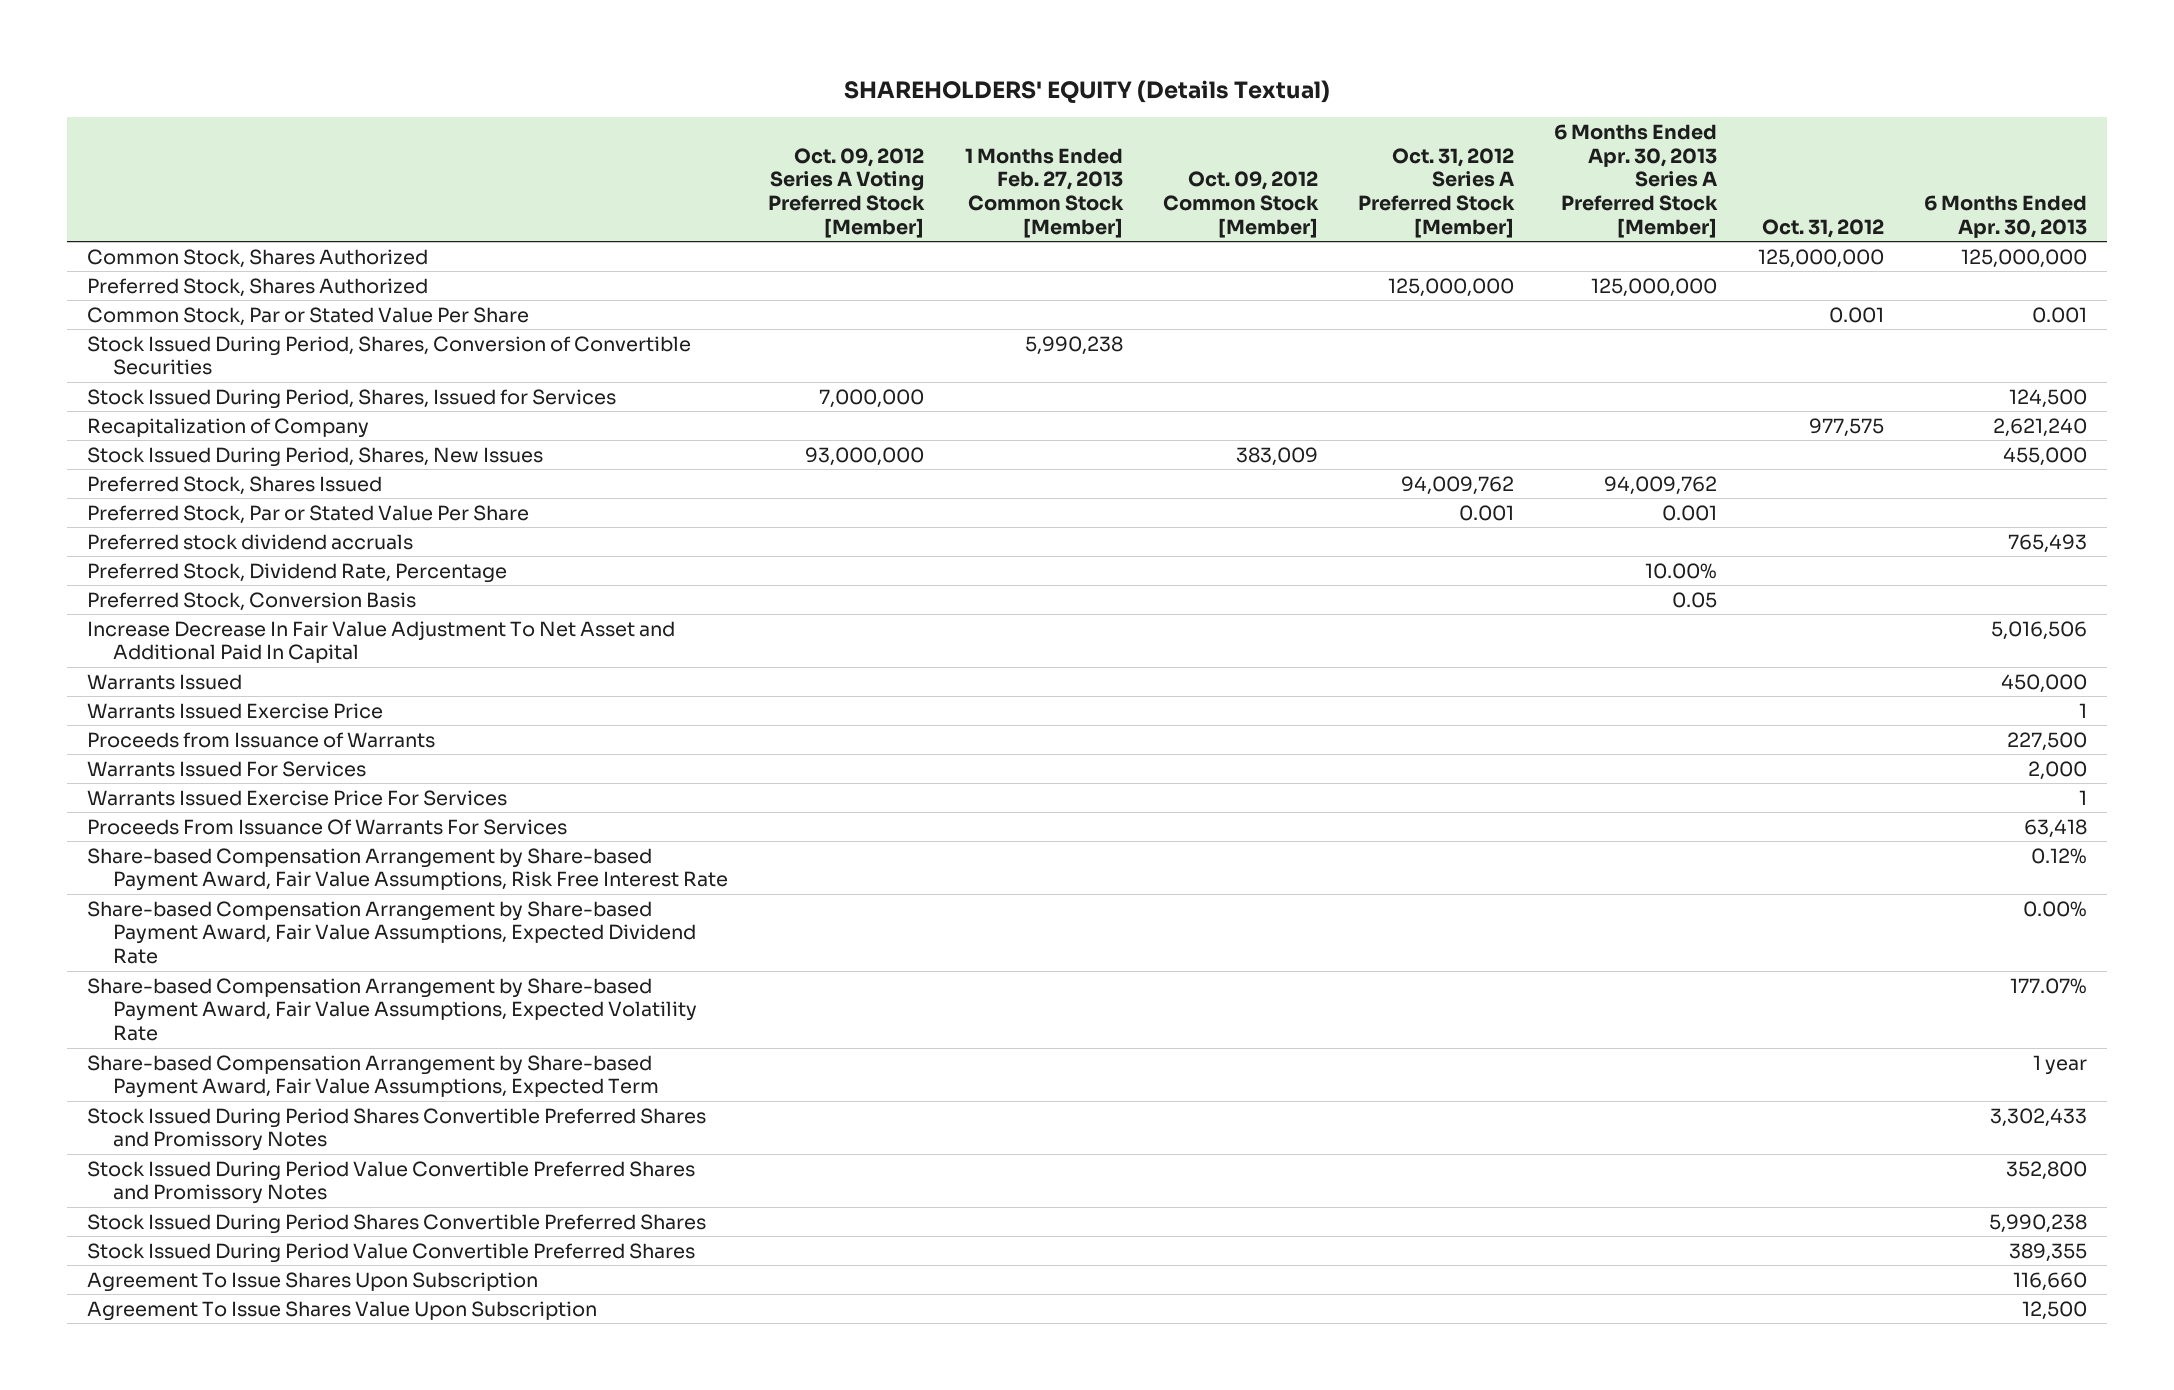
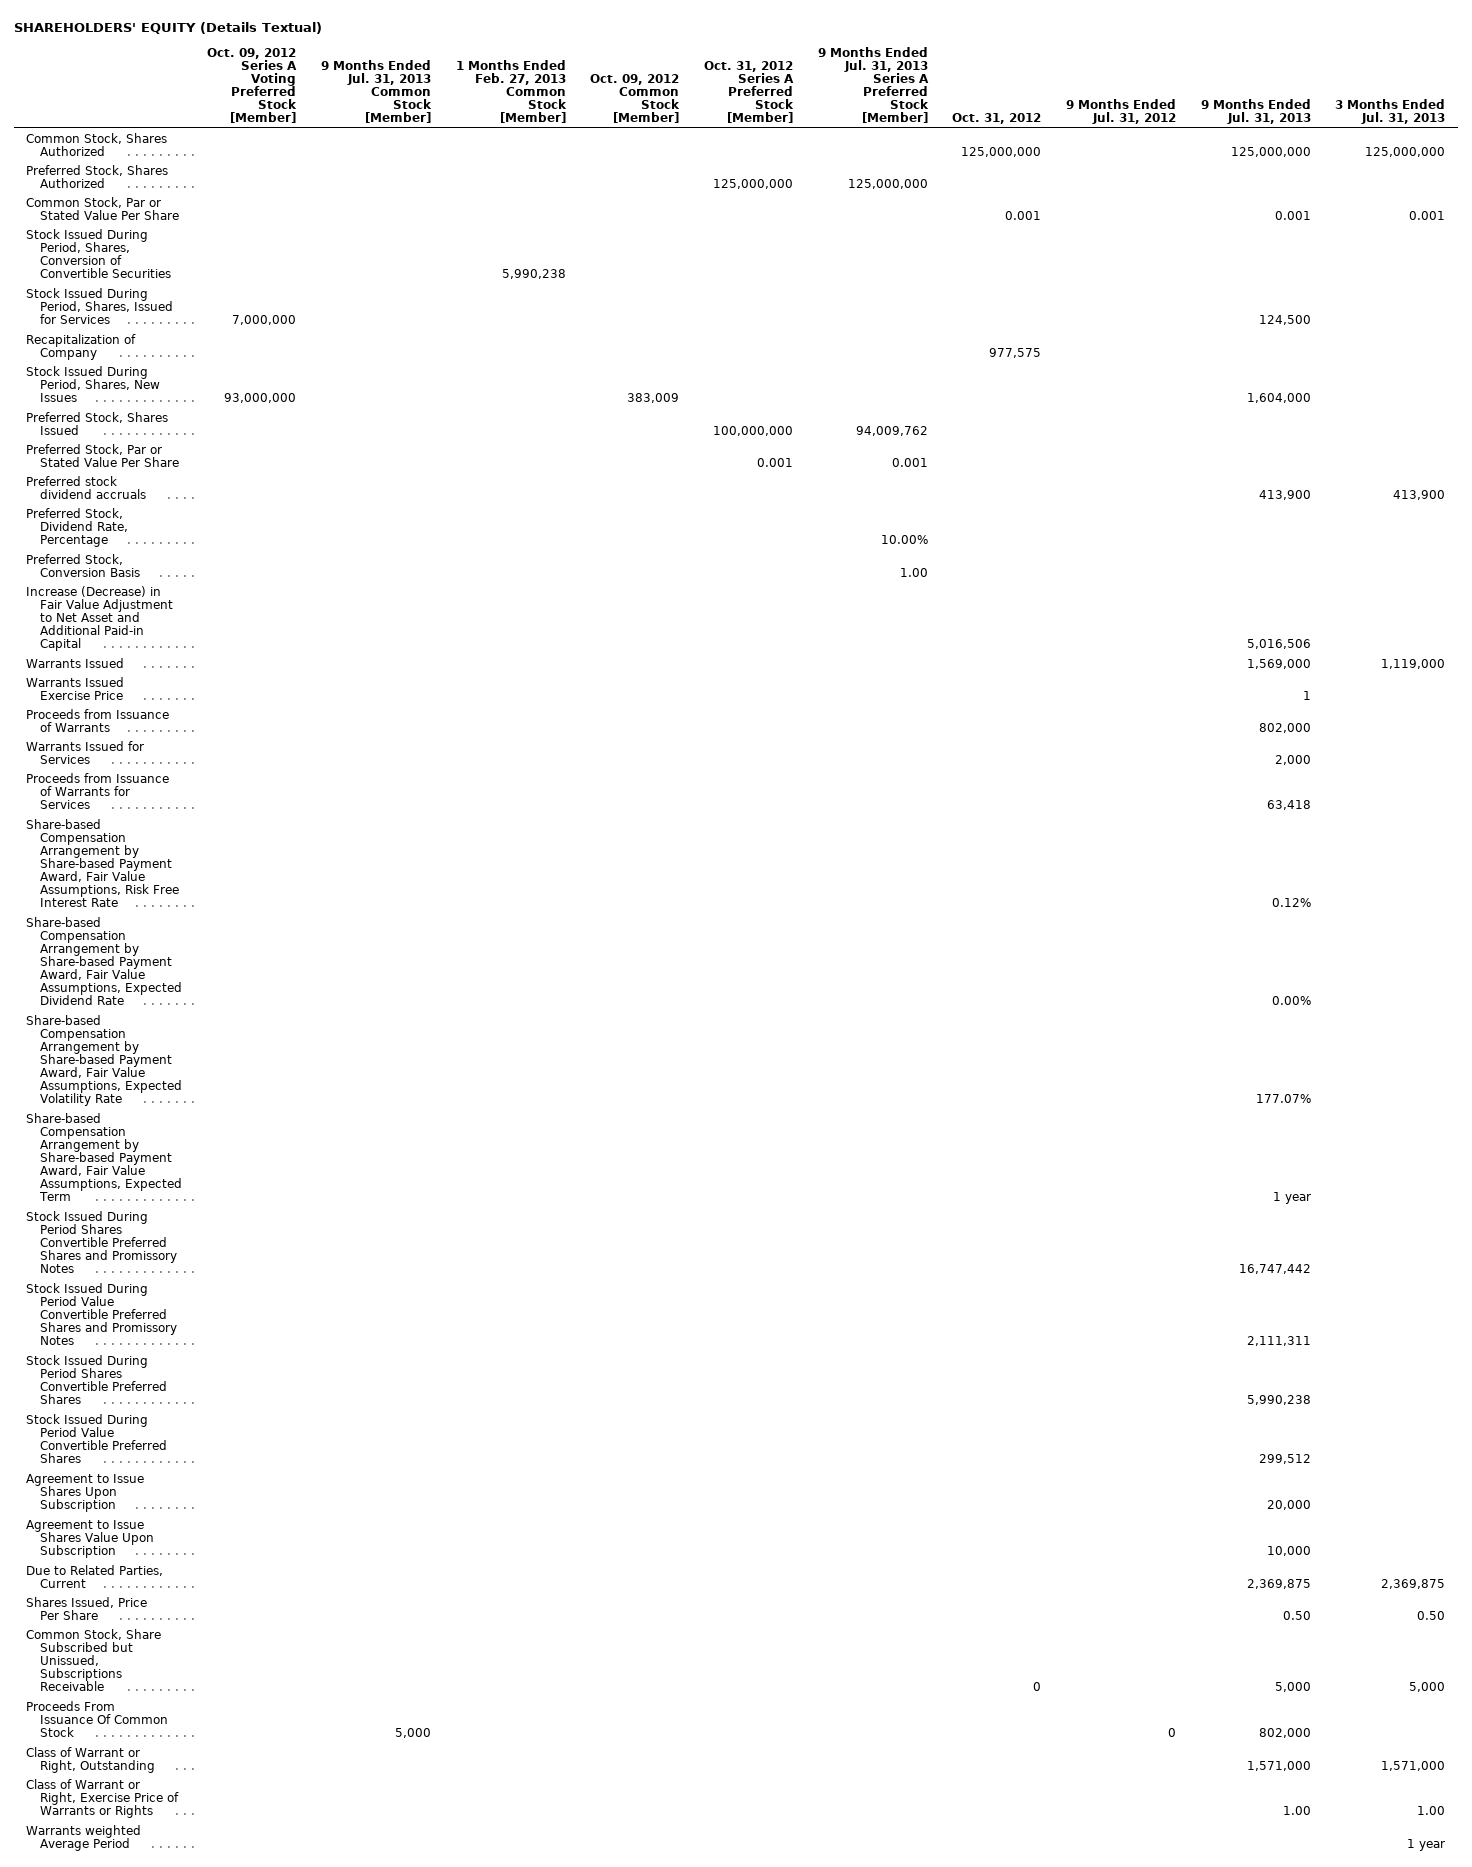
- | Oct. 09, 2012 Series A Voting Preferred Stock [Member] | 1 Months Ended Feb. 27, 2013 Common Stock [Member] | Oct. 09, 2012 Common Stock [Member] | Oct. 31, 2012 Series A Preferred Stock [Member] | 6 Months Ended Apr. 30, 2013 Series A Preferred Stock [Member] | Oct. 31, 2012 | 6 Months Ended Apr. 30, 2013
+ | Oct. 09, 2012 Series A Voting Preferred Stock [Member] | 9 Months Ended Jul. 31, 2013 Common Stock [Member] | 1 Months Ended Feb. 27, 2013 Common Stock [Member] | Oct. 09, 2012 Common Stock [Member] | Oct. 31, 2012 Series A Preferred Stock [Member] | 9 Months Ended Jul. 31, 2013 Series A Preferred Stock [Member] | Oct. 31, 2012 | 9 Months Ended Jul. 31, 2012 | 9 Months Ended Jul. 31, 2013 | 3 Months Ended Jul. 31, 2013
- Preferred Stock, Shares Issued | | | | 94,009,762 | 94,009,762 | |
+ Preferred Stock, Shares Issued | | | | | 100,000,000 | 94,009,762 | | | |
- Increase Decrease In Fair Value Adjustment To Net Asset and Additional Paid In Capital | | | | | | | 5,016,506
+ Increase (Decrease) in Fair Value Adjustment to Net Asset and Additional Paid-in Capital | | | | | | | | | 5,016,506 |
- Warrants Issued For Services | | | | | | | 2,000
- Warrants Issued Exercise Price For Services | | | | | | | 1
- Proceeds From Issuance Of Warrants For Services | | | | | | | 63,418
+ Warrants Issued for Services | | | | | | | | | 2,000 |
+ Proceeds from Issuance of Warrants for Services | | | | | | | | | 63,418 |
- Agreement To Issue Shares Upon Subscription | | | | | | | 116,660
- Agreement To Issue Shares Value Upon Subscription | | | | | | | 12,500
+ Agreement to Issue Shares Upon Subscription | | | | | | | | | 20,000 |
+ Agreement to Issue Shares Value Upon Subscription | | | | | | | | | 10,000 |
+ Due to Related Parties, Current | | | | | | | | | 2,369,875 | 2,369,875
+ Shares Issued, Price Per Share | | | | | | | | | 0.50 | 0.50
+ Common Stock, Share Subscribed but Unissued, Subscriptions Receivable | | | | | | | 0 | | 5,000 | 5,000
+ Proceeds From Issuance Of Common Stock | | 5,000 | | | | | | 0 | 802,000 |
+ Class of Warrant or Right, Outstanding | | | | | | | | | 1,571,000 | 1,571,000
+ Class of Warrant or Right, Exercise Price of Warrants or Rights | | | | | | | | | 1.00 | 1.00
+ Warrants weighted Average Period | | | | | | | | | | 1 year

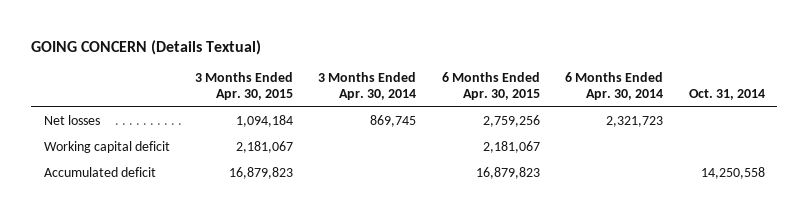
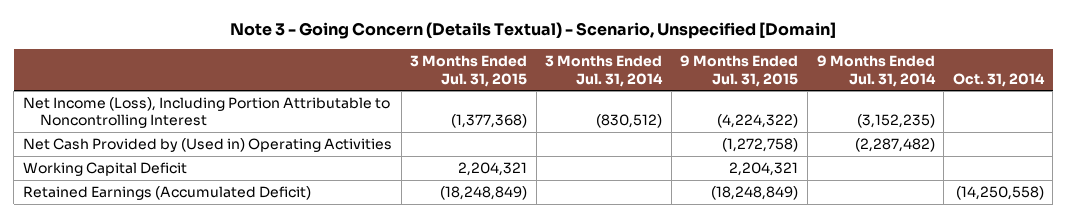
- GOING CONCERN (Details Textual)
+ Note 3 - Going Concern (Details Textual) - Scenario, Unspecified [Domain]
- | 3 Months Ended Apr. 30, 2015 | 3 Months Ended Apr. 30, 2014 | 6 Months Ended Apr. 30, 2015 | 6 Months Ended Apr. 30, 2014 | Oct. 31, 2014
+ | 3 Months Ended Jul. 31, 2015 | 3 Months Ended Jul. 31, 2014 | 9 Months Ended Jul. 31, 2015 | 9 Months Ended Jul. 31, 2014 | Oct. 31, 2014
- Net losses | 1,094,184 | 869,745 | 2,759,256 | 2,321,723 |
- Working capital deficit | 2,181,067 | | 2,181,067 | |
- Accumulated deficit | 16,879,823 | | 16,879,823 | | 14,250,558
+ Net Income (Loss), Including Portion Attributable to Noncontrolling Interest | (1,377,368) | (830,512) | (4,224,322) | (3,152,235) |
+ Net Cash Provided by (Used in) Operating Activities | | | (1,272,758) | (2,287,482) |
+ Working Capital Deficit | 2,204,321 | | 2,204,321 | |
+ Retained Earnings (Accumulated Deficit) | (18,248,849) | | (18,248,849) | | (14,250,558)

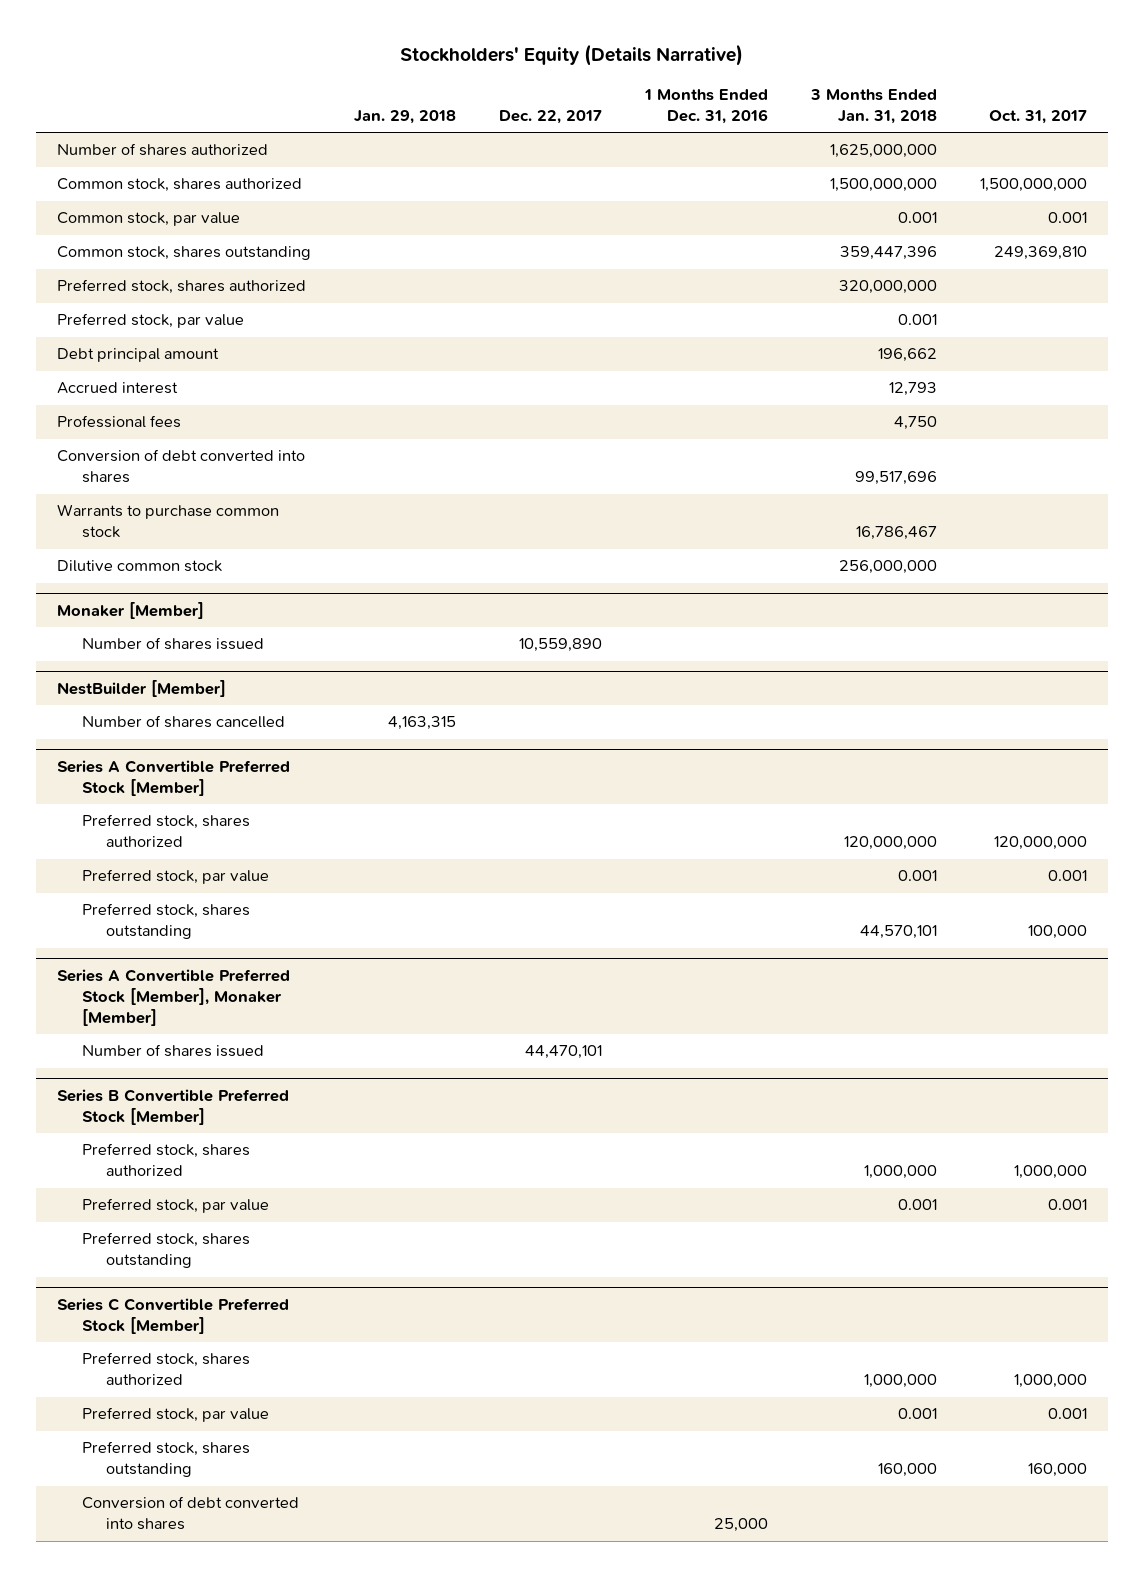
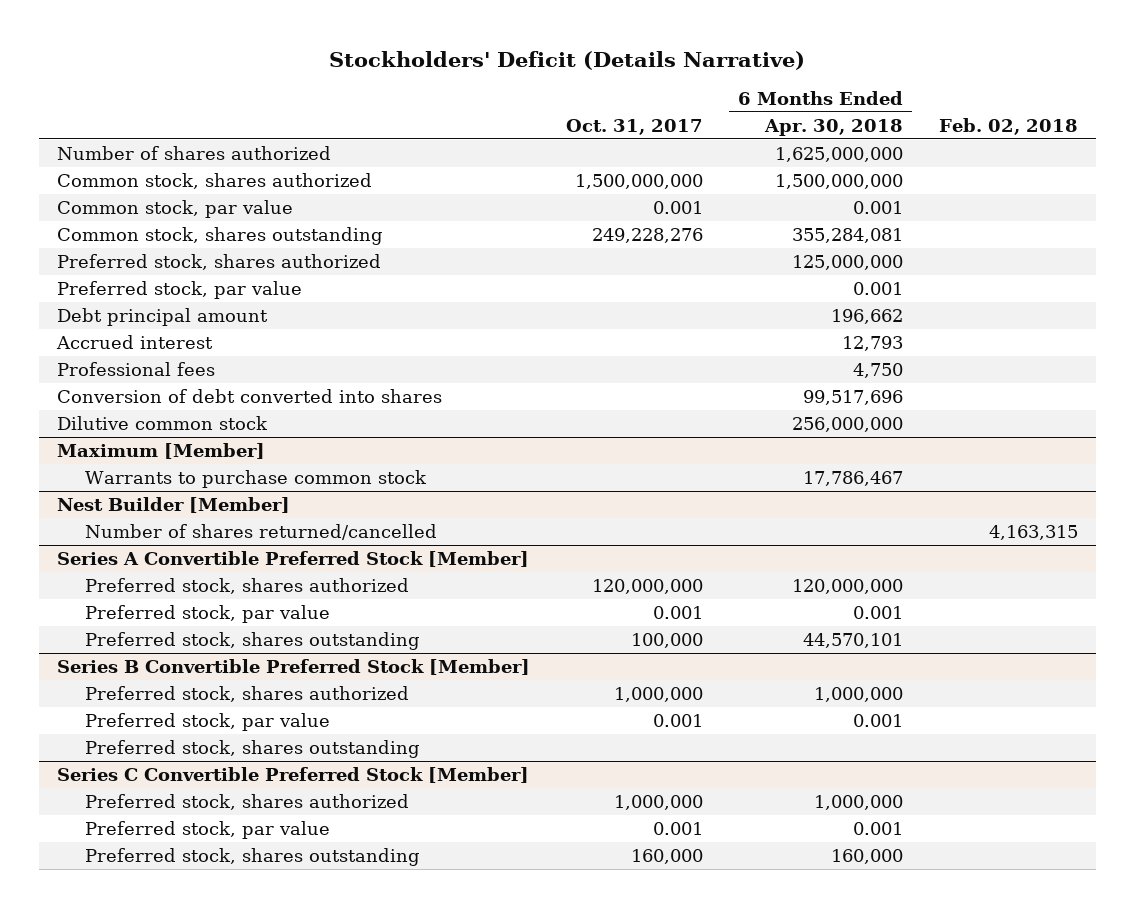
- Stockholders' Equity (Details Narrative)
+ Stockholders' Deficit (Details Narrative)
- | Jan. 29, 2018 | Dec. 22, 2017 | 1 Months Ended Dec. 31, 2016 | 3 Months Ended Jan. 31, 2018 | Oct. 31, 2017
+ | Oct. 31, 2017 | 6 Months Ended Apr. 30, 2018 | Feb. 02, 2018
- Common stock, shares outstanding | | | | 359,447,396 | 249,369,810
+ Common stock, shares outstanding | 249,228,276 | 355,284,081 |
- Warrants to purchase common stock | | | | 16,786,467 |
- Monaker [Member]
- Number of shares issued | | 10,559,890 | | |
- NestBuilder [Member]
- Number of shares cancelled | 4,163,315 | | | |
+ Maximum [Member]
+ Warrants to purchase common stock | | 17,786,467 |
+ Nest Builder [Member]
+ Number of shares returned/cancelled | | | 4,163,315
- Series A Convertible Preferred Stock [Member], Monaker [Member]
- Number of shares issued | | 44,470,101 | | |
@ Series C Convertible Preferred Stock [Member]
- Conversion of debt converted into shares | | | 25,000 | |

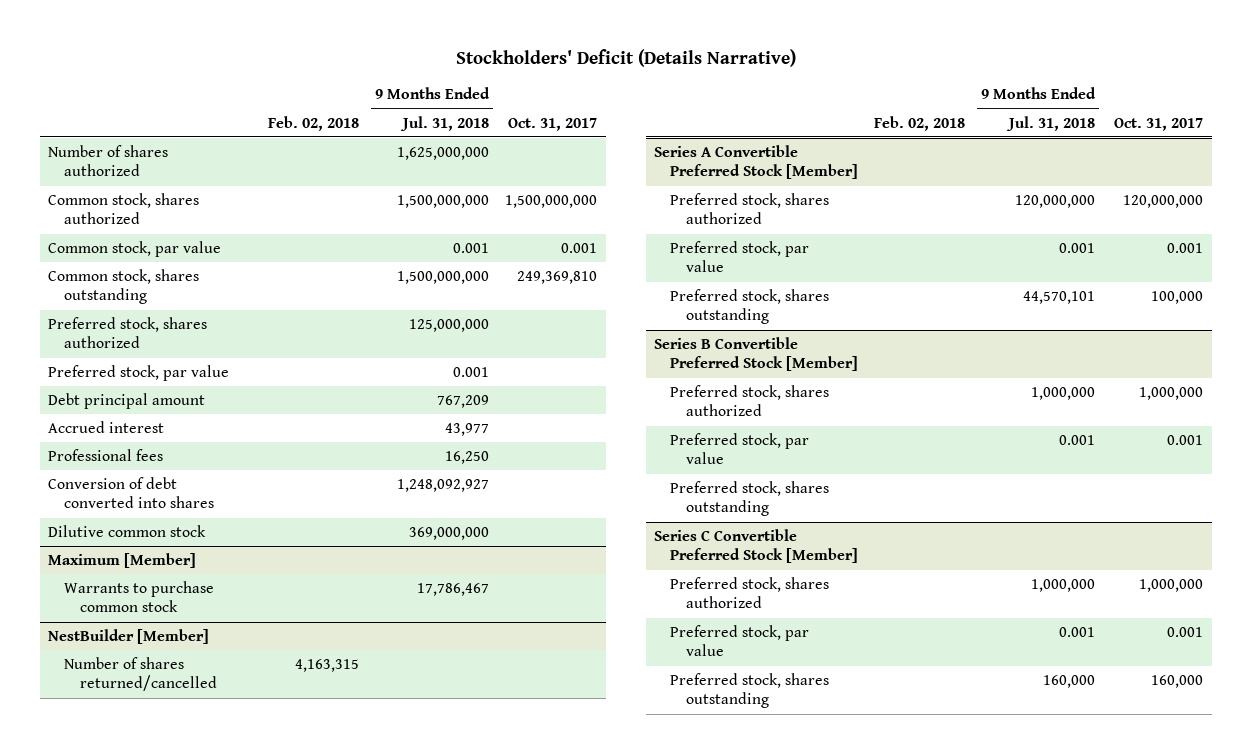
- | Oct. 31, 2017 | 6 Months Ended Apr. 30, 2018 | Feb. 02, 2018
+ | Feb. 02, 2018 | 9 Months Ended Jul. 31, 2018 | Oct. 31, 2017
- Common stock, shares outstanding | 249,228,276 | 355,284,081 |
+ Common stock, shares outstanding | | 1,500,000,000 | 249,369,810
- Nest Builder [Member]
+ NestBuilder [Member]

